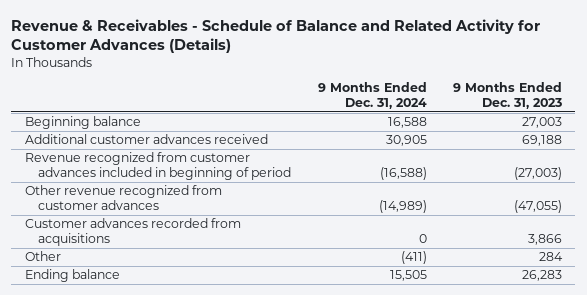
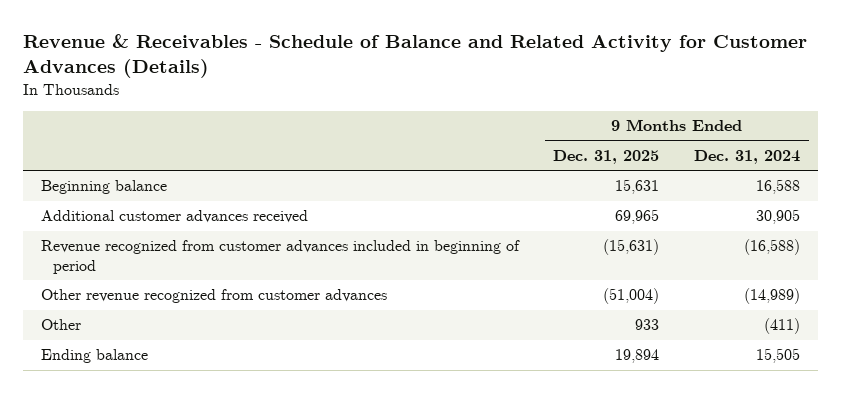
- | 9 Months Ended Dec. 31, 2024 | 9 Months Ended Dec. 31, 2023
+ | 9 Months Ended Dec. 31, 2025 | 9 Months Ended Dec. 31, 2024
- Customer advances recorded from acquisitions | 0 | 3,866

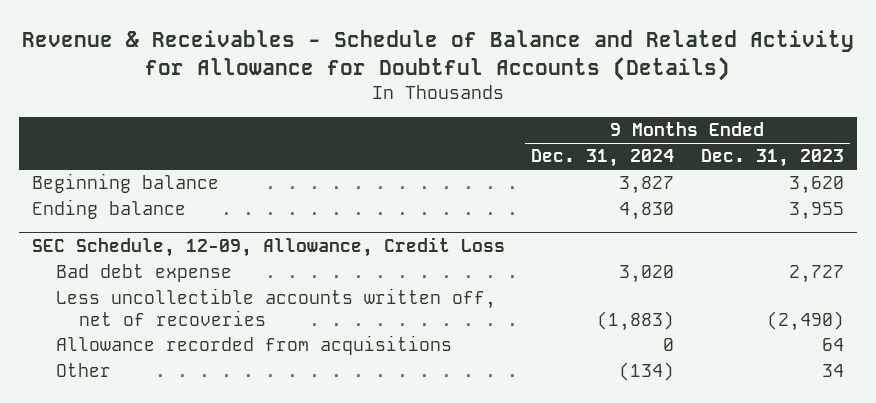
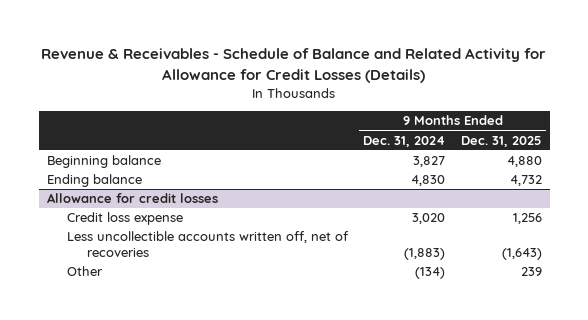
- Revenue & Receivables - Schedule of Balance and Related Activity for Allowance for Doubtful Accounts (Details)
+ Revenue & Receivables - Schedule of Balance and Related Activity for Allowance for Credit Losses (Details)
- | 9 Months Ended Dec. 31, 2024 | 9 Months Ended Dec. 31, 2023
+ | 9 Months Ended Dec. 31, 2024 | 9 Months Ended Dec. 31, 2025
- SEC Schedule, 12-09, Allowance, Credit Loss
- Bad debt expense | 3,020 | 2,727
+ Allowance for credit losses
+ Credit loss expense | 3,020 | 1,256
- Allowance recorded from acquisitions | 0 | 64

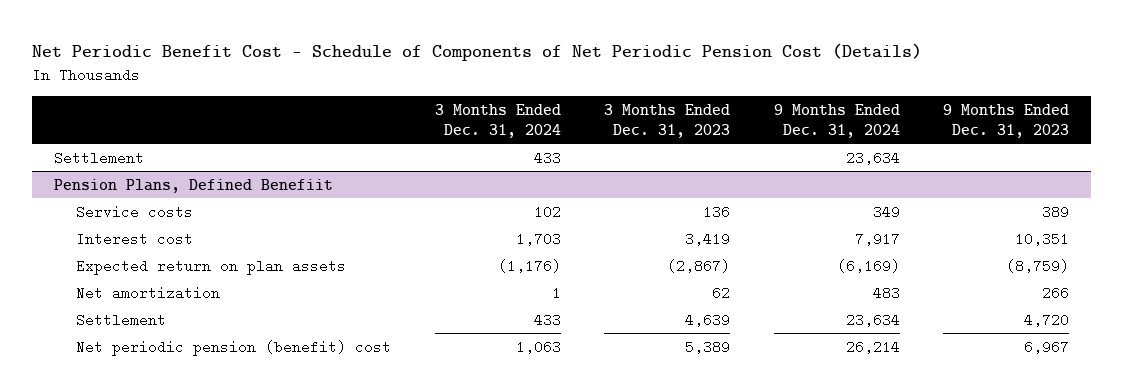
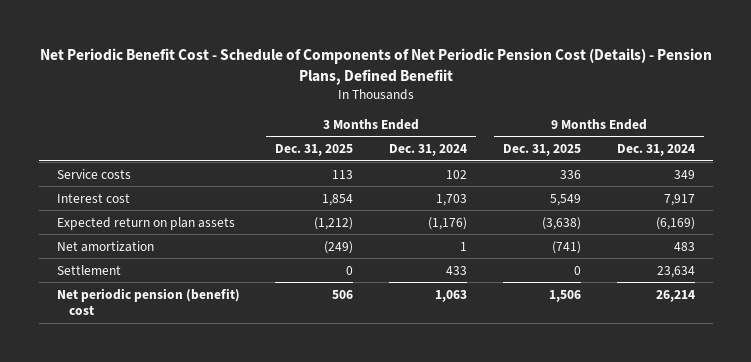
- Net Periodic Benefit Cost - Schedule of Components of Net Periodic Pension Cost (Details)
+ Net Periodic Benefit Cost - Schedule of Components of Net Periodic Pension Cost (Details) - Pension Plans, Defined Benefiit
- | 3 Months Ended Dec. 31, 2024 | 3 Months Ended Dec. 31, 2023 | 9 Months Ended Dec. 31, 2024 | 9 Months Ended Dec. 31, 2023
+ | 3 Months Ended Dec. 31, 2025 | 3 Months Ended Dec. 31, 2024 | 9 Months Ended Dec. 31, 2025 | 9 Months Ended Dec. 31, 2024
- Settlement | 433 | | 23,634 |
- Pension Plans, Defined Benefiit

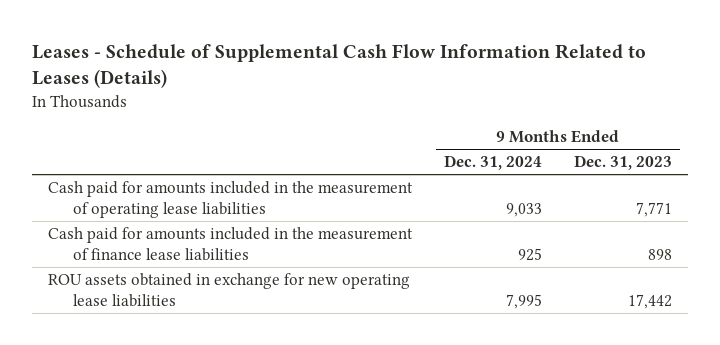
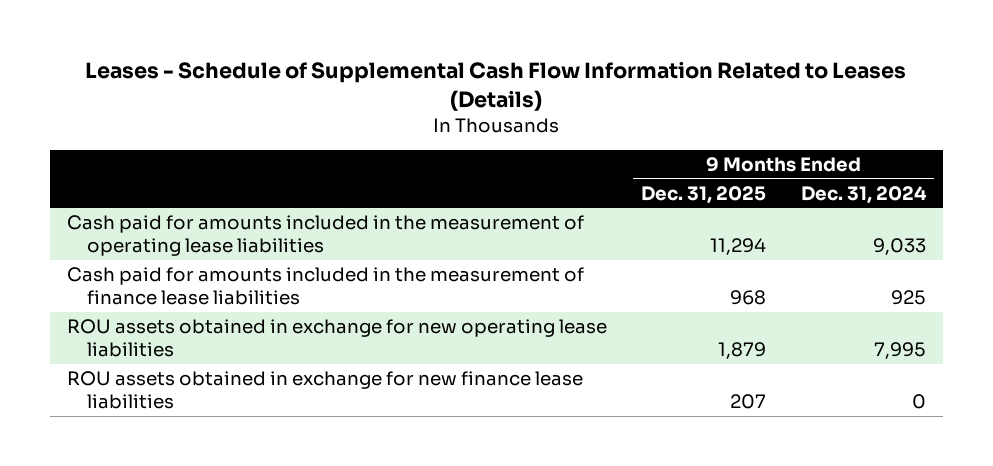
- | 9 Months Ended Dec. 31, 2024 | 9 Months Ended Dec. 31, 2023
+ | 9 Months Ended Dec. 31, 2025 | 9 Months Ended Dec. 31, 2024
+ ROU assets obtained in exchange for new finance lease liabilities | 207 | 0

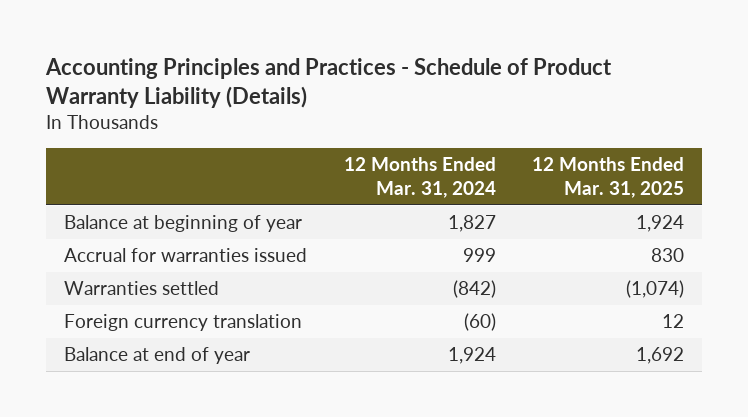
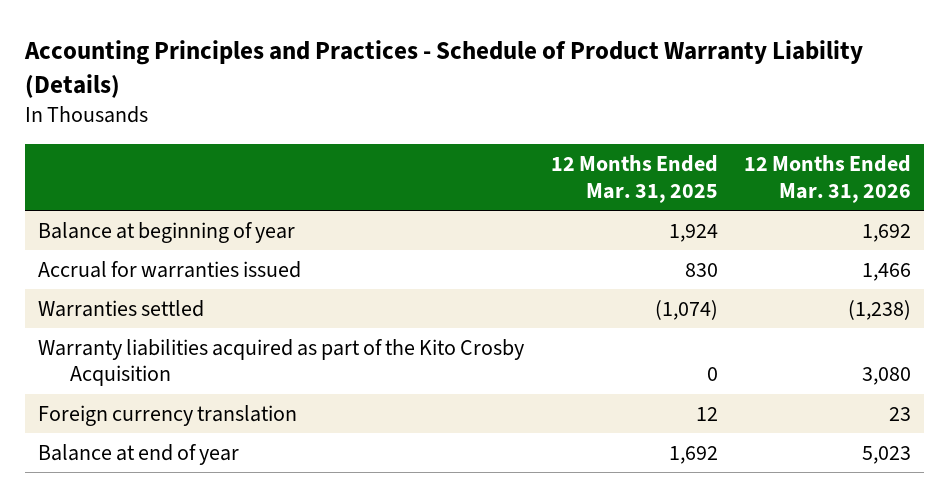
- | 12 Months Ended Mar. 31, 2024 | 12 Months Ended Mar. 31, 2025
+ | 12 Months Ended Mar. 31, 2025 | 12 Months Ended Mar. 31, 2026
+ Warranty liabilities acquired as part of the Kito Crosby Acquisition | 0 | 3,080

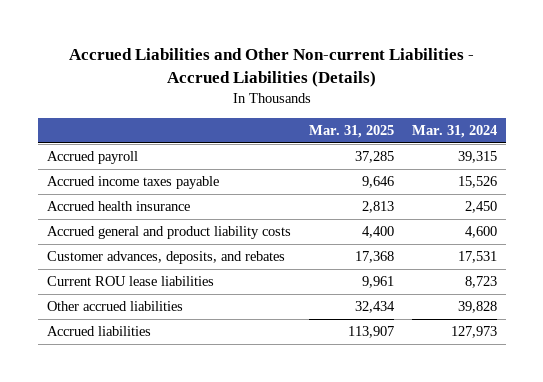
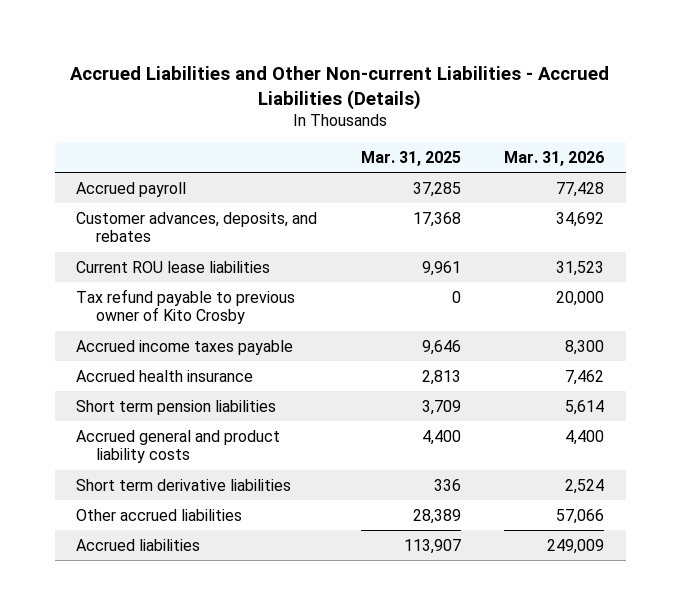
- | Mar. 31, 2025 | Mar. 31, 2024
+ | Mar. 31, 2025 | Mar. 31, 2026
moved up: Customer advances, deposits, and rebates | 17,368 | 34,692
moved up: Current ROU lease liabilities | 9,961 | 31,523
+ Tax refund payable to previous owner of Kito Crosby | 0 | 20,000
+ Short term pension liabilities | 3,709 | 5,614
- Other accrued liabilities | 32,434 | 39,828
+ Short term derivative liabilities | 336 | 2,524
+ Other accrued liabilities | 28,389 | 57,066

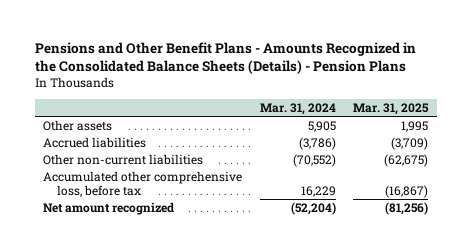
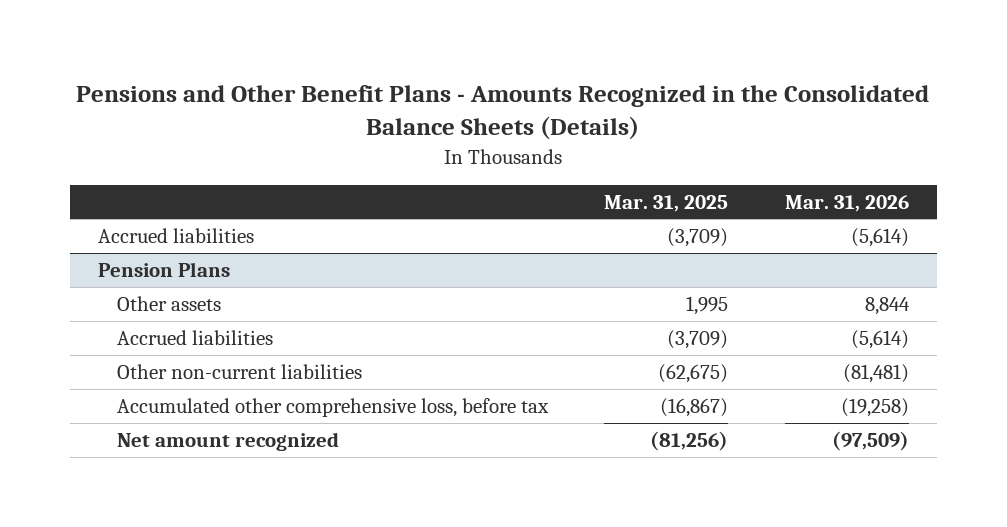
- Pensions and Other Benefit Plans - Amounts Recognized in the Consolidated Balance Sheets (Details) - Pension Plans
+ Pensions and Other Benefit Plans - Amounts Recognized in the Consolidated Balance Sheets (Details)
- | Mar. 31, 2024 | Mar. 31, 2025
+ | Mar. 31, 2025 | Mar. 31, 2026
+ Accrued liabilities | (3,709) | (5,614)
+ Pension Plans

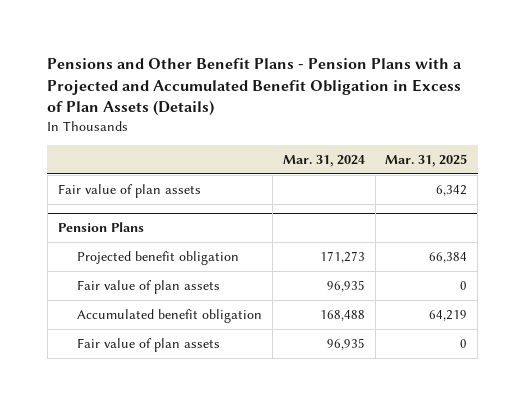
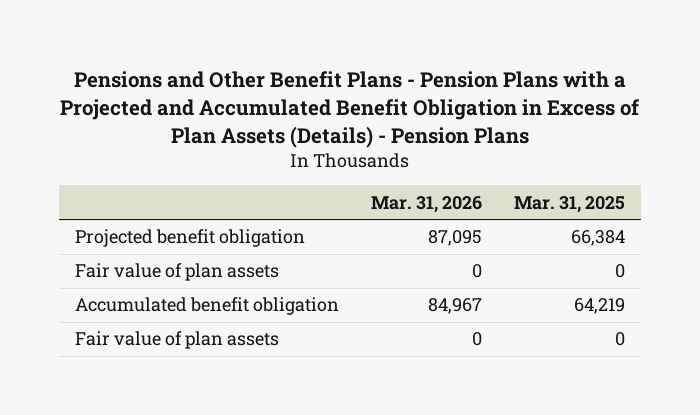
- Pensions and Other Benefit Plans - Pension Plans with a Projected and Accumulated Benefit Obligation in Excess of Plan Assets (Details)
+ Pensions and Other Benefit Plans - Pension Plans with a Projected and Accumulated Benefit Obligation in Excess of Plan Assets (Details) - Pension Plans
- | Mar. 31, 2024 | Mar. 31, 2025
+ | Mar. 31, 2026 | Mar. 31, 2025
- Fair value of plan assets | | 6,342
- Pension Plans

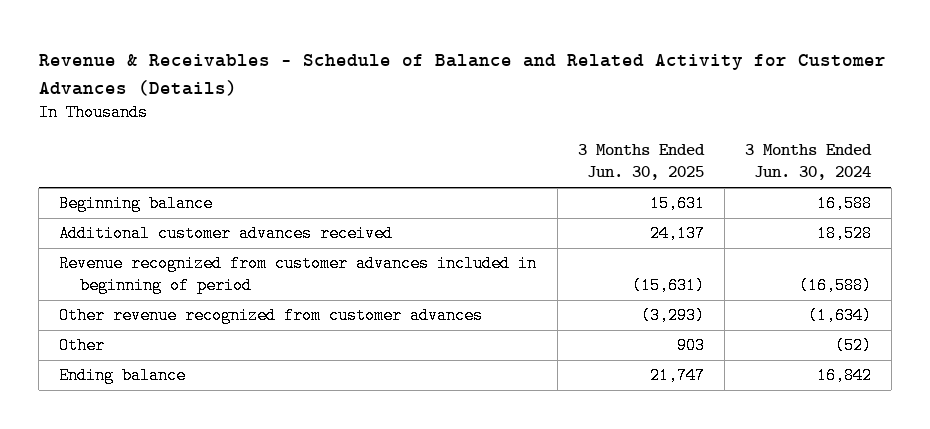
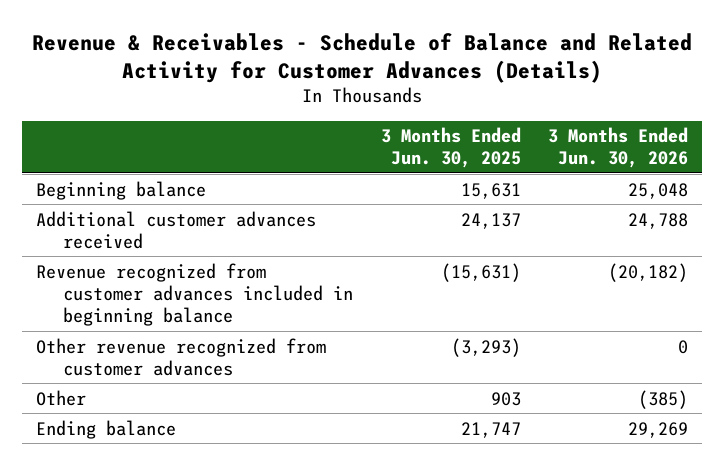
- | 3 Months Ended Jun. 30, 2025 | 3 Months Ended Jun. 30, 2024
+ | 3 Months Ended Jun. 30, 2025 | 3 Months Ended Jun. 30, 2026
- Revenue recognized from customer advances included in beginning of period | (15,631) | (16,588)
+ Revenue recognized from customer advances included in beginning balance | (15,631) | (20,182)

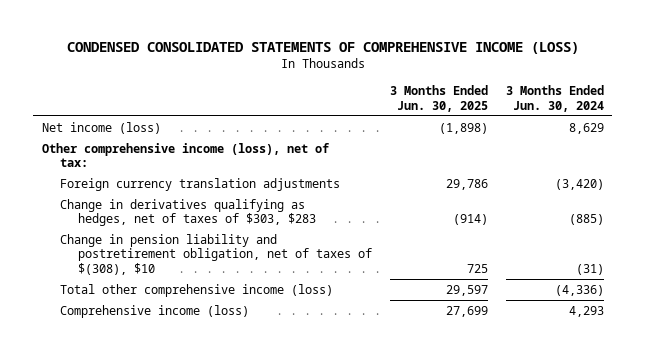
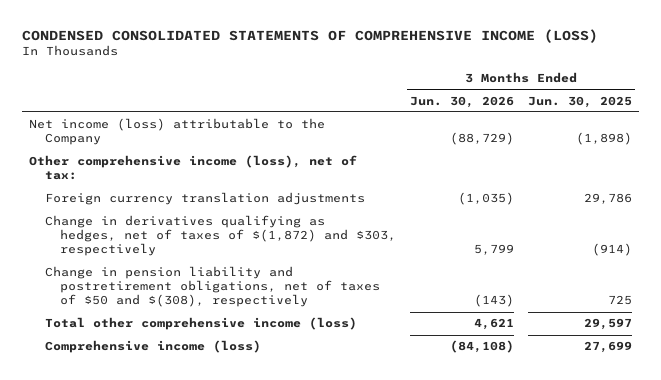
- | 3 Months Ended Jun. 30, 2025 | 3 Months Ended Jun. 30, 2024
+ | 3 Months Ended Jun. 30, 2026 | 3 Months Ended Jun. 30, 2025
- Net income (loss) | (1,898) | 8,629
+ Net income (loss) attributable to the Company | (88,729) | (1,898)
- Change in derivatives qualifying as hedges, net of taxes of $303, $283 | (914) | (885)
- Change in pension liability and postretirement obligation, net of taxes of $(308), $10 | 725 | (31)
+ Change in derivatives qualifying as hedges, net of taxes of $(1,872) and $303, respectively | 5,799 | (914)
+ Change in pension liability and postretirement obligations, net of taxes of $50 and $(308), respectively | (143) | 725

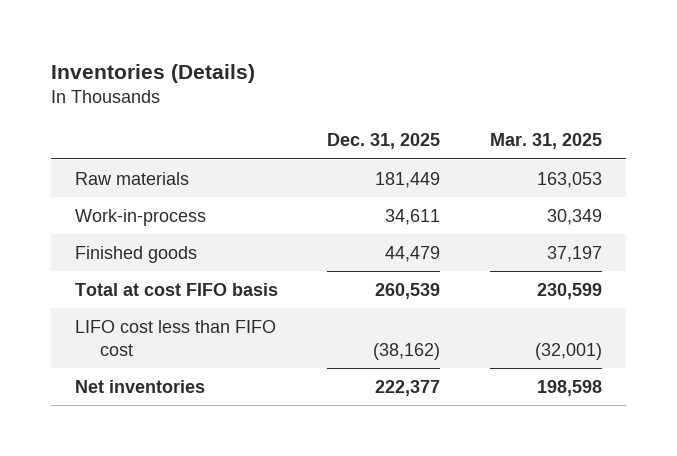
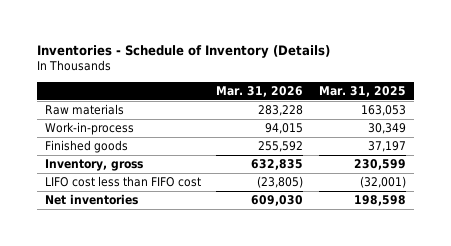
- Inventories (Details)
+ Inventories - Schedule of Inventory (Details)
- | Dec. 31, 2025 | Mar. 31, 2025
+ | Mar. 31, 2026 | Mar. 31, 2025
- Total at cost FIFO basis | 260,539 | 230,599
+ Inventory, gross | 632,835 | 230,599

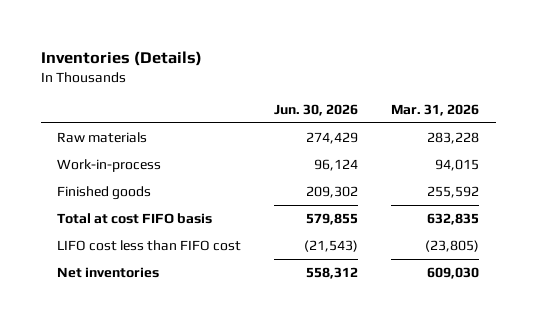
- Inventories - Schedule of Inventory (Details)
+ Inventories (Details)
- | Mar. 31, 2026 | Mar. 31, 2025
+ | Jun. 30, 2026 | Mar. 31, 2026
- Inventory, gross | 632,835 | 230,599
+ Total at cost FIFO basis | 579,855 | 632,835

